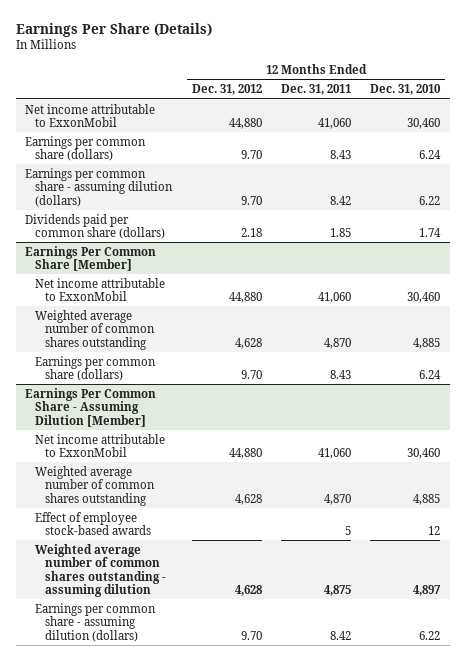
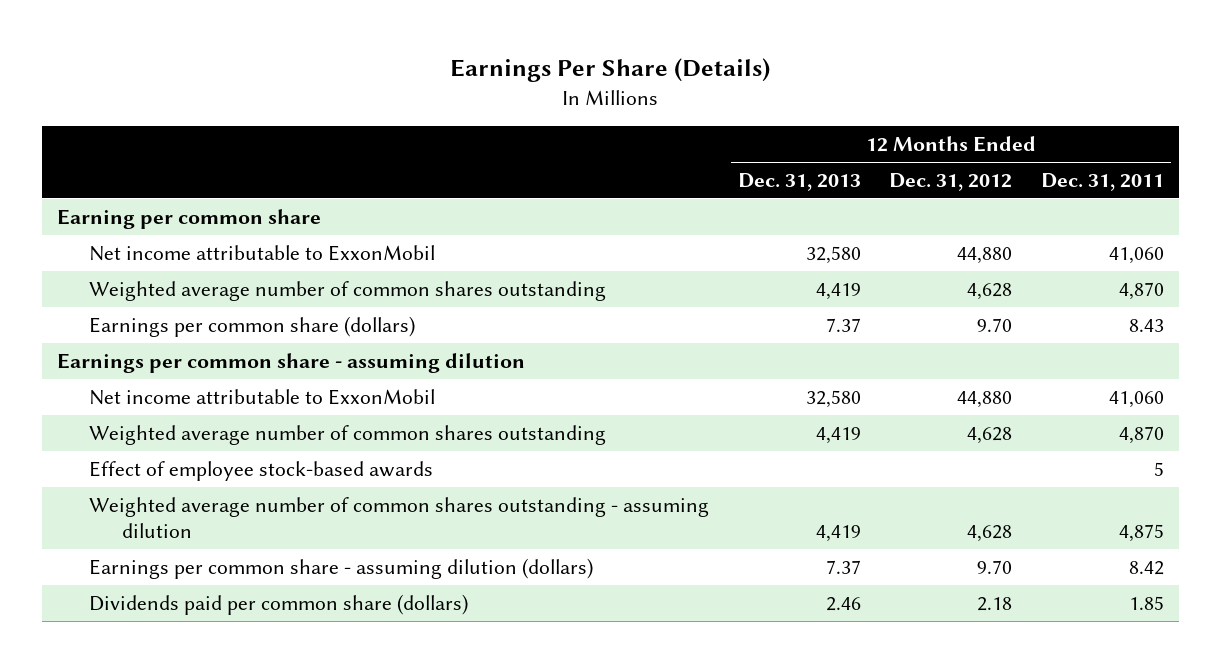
- | 12 Months Ended Dec. 31, 2012 | 12 Months Ended Dec. 31, 2011 | 12 Months Ended Dec. 31, 2010
+ | 12 Months Ended Dec. 31, 2013 | 12 Months Ended Dec. 31, 2012 | 12 Months Ended Dec. 31, 2011
- Net income attributable to ExxonMobil | 44,880 | 41,060 | 30,460
- Earnings per common share (dollars) | 9.70 | 8.43 | 6.24
- Earnings per common share - assuming dilution (dollars) | 9.70 | 8.42 | 6.22
- Earnings Per Common Share [Member]
+ Earning per common share
- Earnings Per Common Share - Assuming Dilution [Member]
+ Earnings per common share - assuming dilution
moved down: Dividends paid per common share (dollars) | 2.46 | 2.18 | 1.85

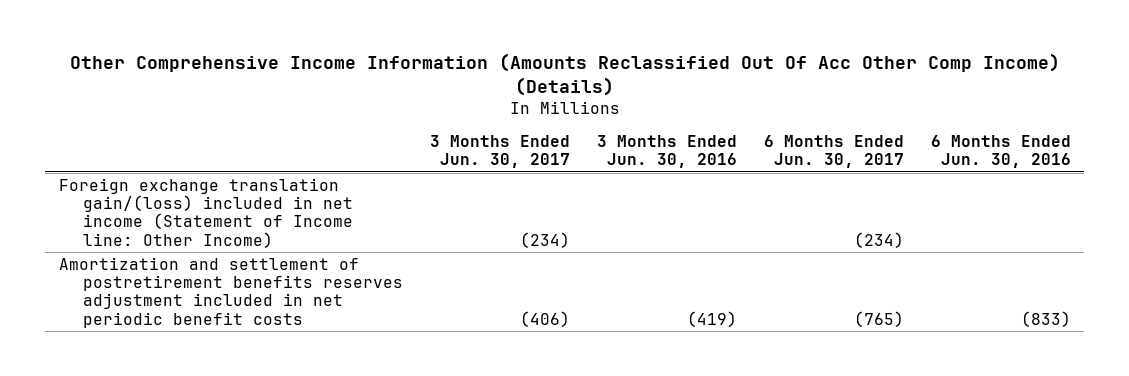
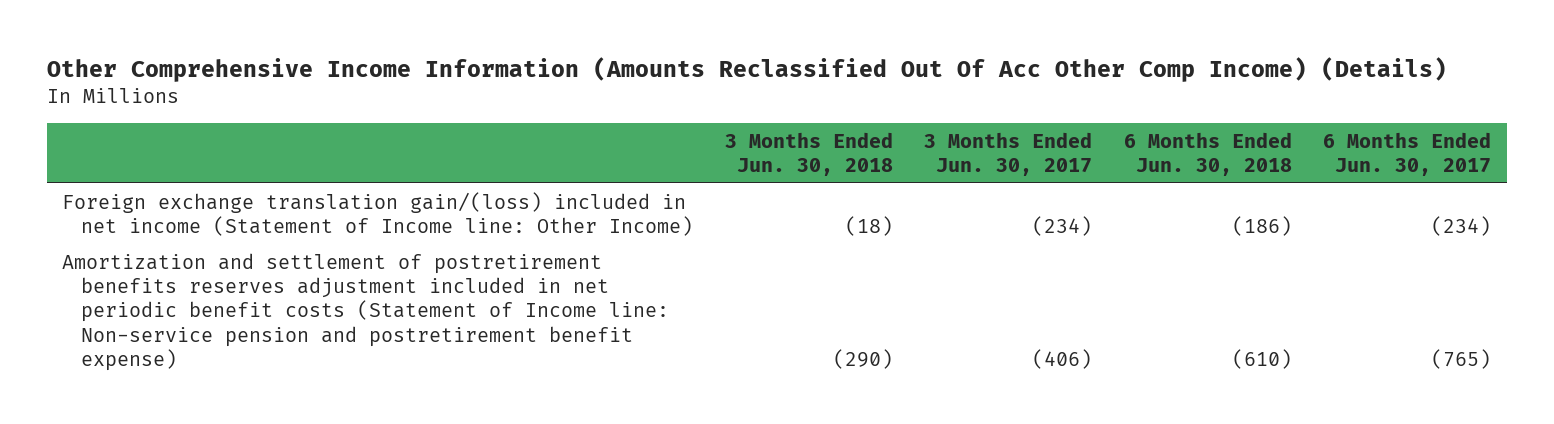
- | 3 Months Ended Jun. 30, 2017 | 3 Months Ended Jun. 30, 2016 | 6 Months Ended Jun. 30, 2017 | 6 Months Ended Jun. 30, 2016
+ | 3 Months Ended Jun. 30, 2018 | 3 Months Ended Jun. 30, 2017 | 6 Months Ended Jun. 30, 2018 | 6 Months Ended Jun. 30, 2017
- Amortization and settlement of postretirement benefits reserves adjustment included in net periodic benefit costs | (406) | (419) | (765) | (833)
+ Amortization and settlement of postretirement benefits reserves adjustment included in net periodic benefit costs (Statement of Income line: Non-service pension and postretirement benefit expense) | (290) | (406) | (610) | (765)

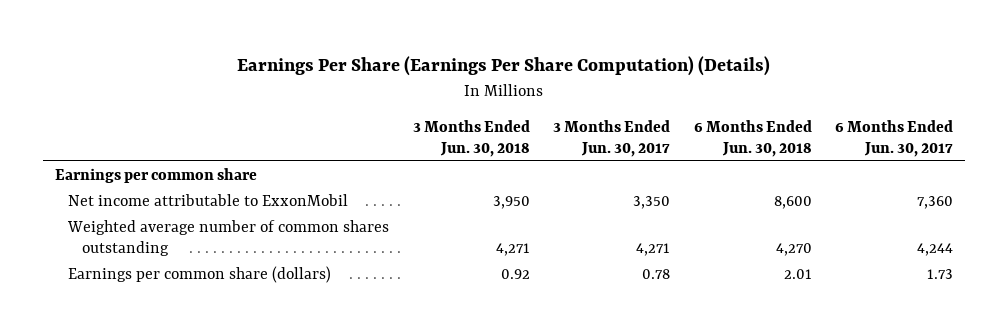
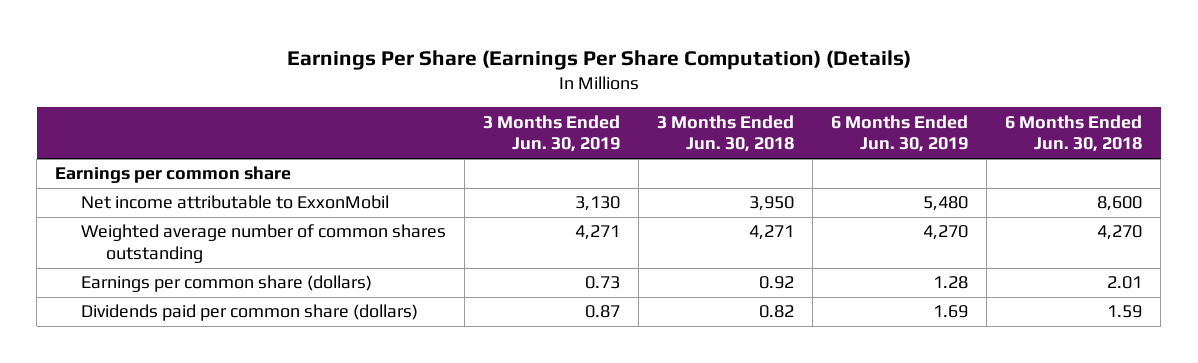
- | 3 Months Ended Jun. 30, 2018 | 3 Months Ended Jun. 30, 2017 | 6 Months Ended Jun. 30, 2018 | 6 Months Ended Jun. 30, 2017
+ | 3 Months Ended Jun. 30, 2019 | 3 Months Ended Jun. 30, 2018 | 6 Months Ended Jun. 30, 2019 | 6 Months Ended Jun. 30, 2018
+ Dividends paid per common share (dollars) | 0.87 | 0.82 | 1.69 | 1.59

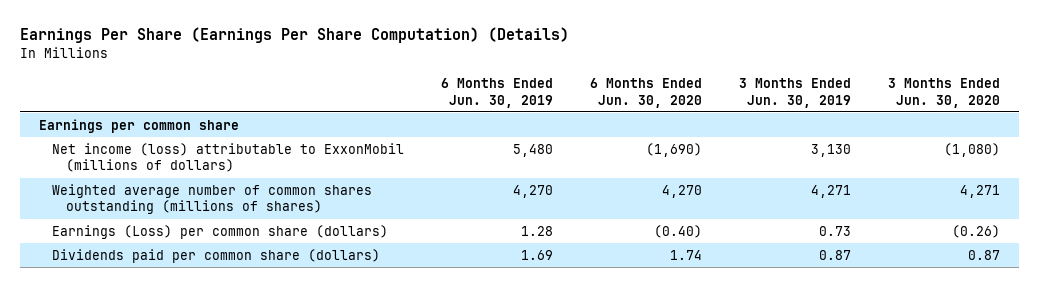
- | 3 Months Ended Jun. 30, 2019 | 3 Months Ended Jun. 30, 2018 | 6 Months Ended Jun. 30, 2019 | 6 Months Ended Jun. 30, 2018
+ | 6 Months Ended Jun. 30, 2019 | 6 Months Ended Jun. 30, 2020 | 3 Months Ended Jun. 30, 2019 | 3 Months Ended Jun. 30, 2020
- Net income attributable to ExxonMobil | 3,130 | 3,950 | 5,480 | 8,600
- Weighted average number of common shares outstanding | 4,271 | 4,271 | 4,270 | 4,270
- Earnings per common share (dollars) | 0.73 | 0.92 | 1.28 | 2.01
+ Net income (loss) attributable to ExxonMobil (millions of dollars) | 5,480 | (1,690) | 3,130 | (1,080)
+ Weighted average number of common shares outstanding (millions of shares) | 4,270 | 4,270 | 4,271 | 4,271
+ Earnings (Loss) per common share (dollars) | 1.28 | (0.40) | 0.73 | (0.26)

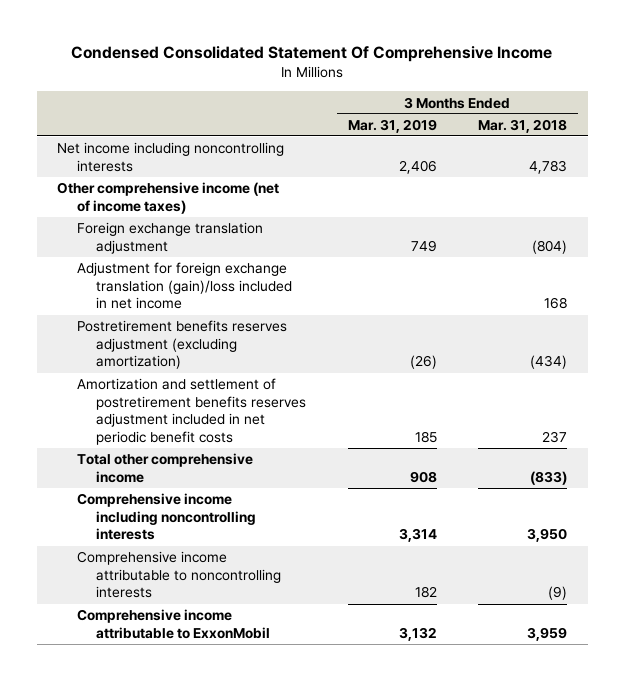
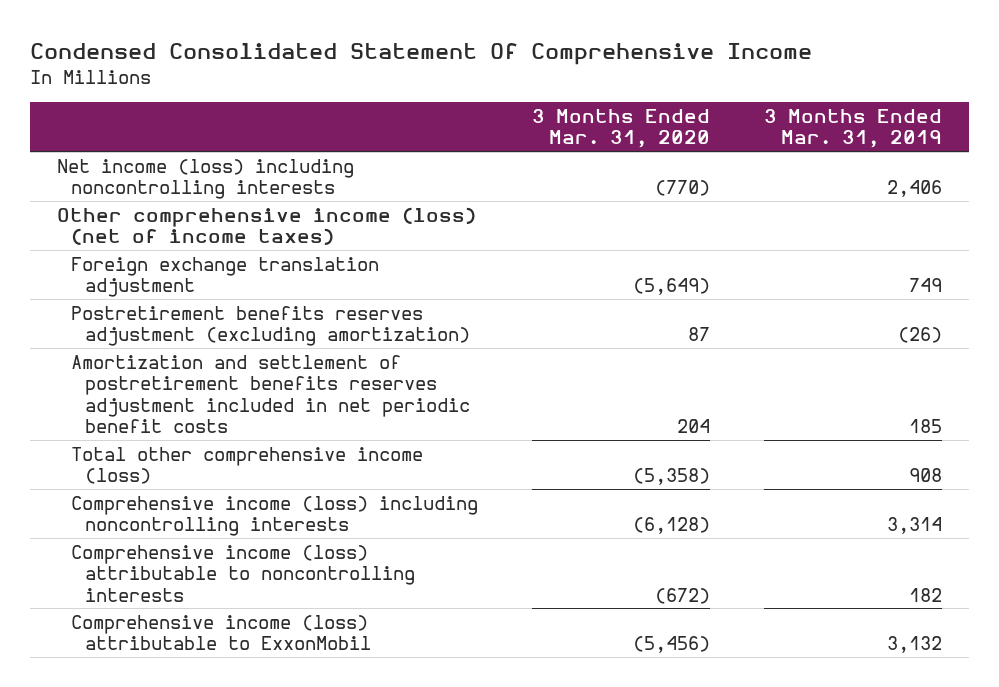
- | 3 Months Ended Mar. 31, 2019 | 3 Months Ended Mar. 31, 2018
+ | 3 Months Ended Mar. 31, 2020 | 3 Months Ended Mar. 31, 2019
- Net income including noncontrolling interests | 2,406 | 4,783
- Other comprehensive income (net of income taxes)
+ Net income (loss) including noncontrolling interests | (770) | 2,406
+ Other comprehensive income (loss) (net of income taxes)
- Adjustment for foreign exchange translation (gain)/loss included in net income | | 168
- Total other comprehensive income | 908 | (833)
- Comprehensive income including noncontrolling interests | 3,314 | 3,950
- Comprehensive income attributable to noncontrolling interests | 182 | (9)
- Comprehensive income attributable to ExxonMobil | 3,132 | 3,959
+ Total other comprehensive income (loss) | (5,358) | 908
+ Comprehensive income (loss) including noncontrolling interests | (6,128) | 3,314
+ Comprehensive income (loss) attributable to noncontrolling interests | (672) | 182
+ Comprehensive income (loss) attributable to ExxonMobil | (5,456) | 3,132

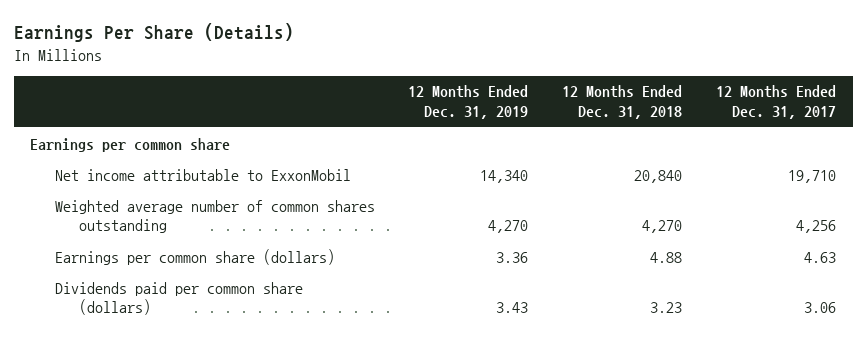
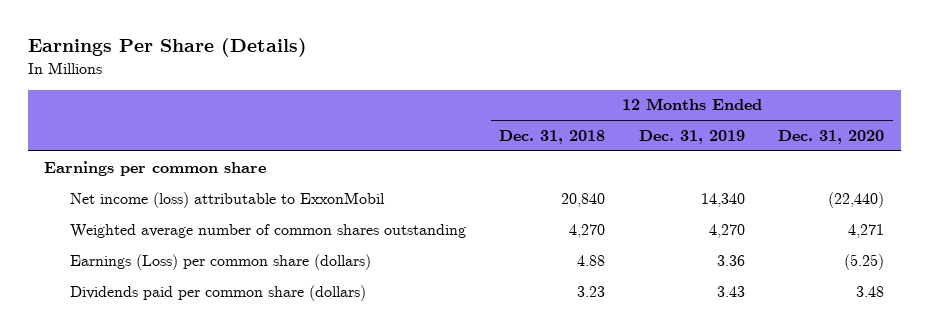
- | 12 Months Ended Dec. 31, 2019 | 12 Months Ended Dec. 31, 2018 | 12 Months Ended Dec. 31, 2017
+ | 12 Months Ended Dec. 31, 2018 | 12 Months Ended Dec. 31, 2019 | 12 Months Ended Dec. 31, 2020
- Net income attributable to ExxonMobil | 14,340 | 20,840 | 19,710
+ Net income (loss) attributable to ExxonMobil | 20,840 | 14,340 | (22,440)
- Earnings per common share (dollars) | 3.36 | 4.88 | 4.63
+ Earnings (Loss) per common share (dollars) | 4.88 | 3.36 | (5.25)

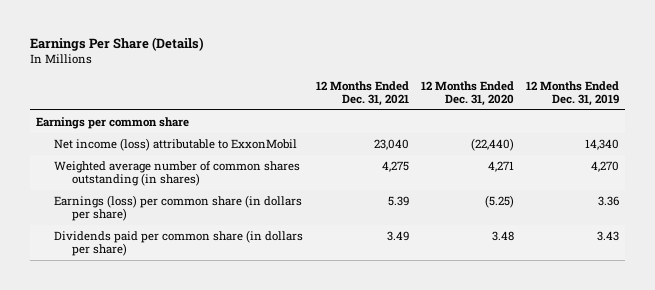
- | 12 Months Ended Dec. 31, 2018 | 12 Months Ended Dec. 31, 2019 | 12 Months Ended Dec. 31, 2020
+ | 12 Months Ended Dec. 31, 2021 | 12 Months Ended Dec. 31, 2020 | 12 Months Ended Dec. 31, 2019
- Weighted average number of common shares outstanding | 4,270 | 4,270 | 4,271
- Earnings (Loss) per common share (dollars) | 4.88 | 3.36 | (5.25)
- Dividends paid per common share (dollars) | 3.23 | 3.43 | 3.48
+ Weighted average number of common shares outstanding (in shares) | 4,275 | 4,271 | 4,270
+ Earnings (loss) per common share (in dollars per share) | 5.39 | (5.25) | 3.36
+ Dividends paid per common share (in dollars per share) | 3.49 | 3.48 | 3.43

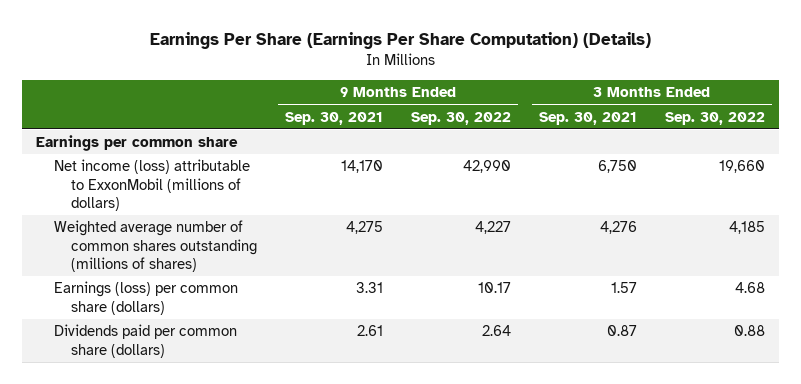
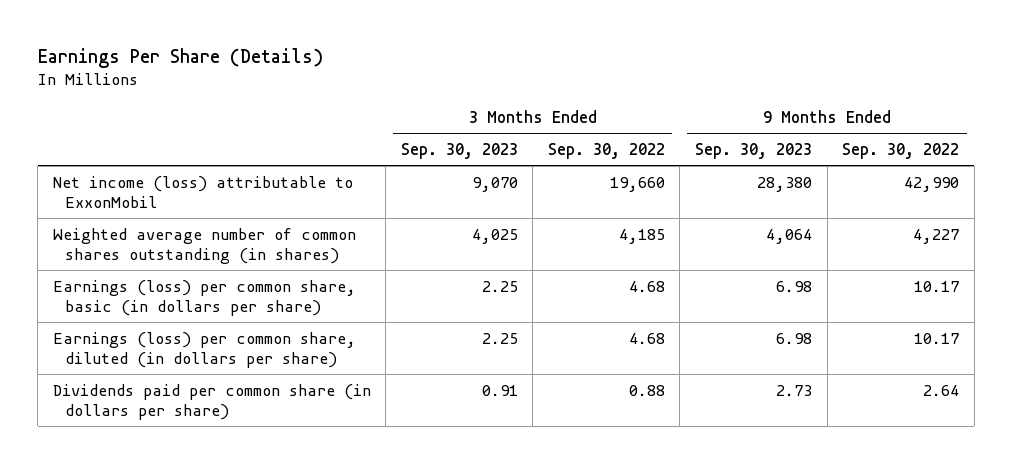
- Earnings Per Share (Earnings Per Share Computation) (Details)
+ Earnings Per Share (Details)
- | 9 Months Ended Sep. 30, 2021 | 9 Months Ended Sep. 30, 2022 | 3 Months Ended Sep. 30, 2021 | 3 Months Ended Sep. 30, 2022
+ | 3 Months Ended Sep. 30, 2023 | 3 Months Ended Sep. 30, 2022 | 9 Months Ended Sep. 30, 2023 | 9 Months Ended Sep. 30, 2022
- Earnings per common share
- Net income (loss) attributable to ExxonMobil (millions of dollars) | 14,170 | 42,990 | 6,750 | 19,660
- Weighted average number of common shares outstanding (millions of shares) | 4,275 | 4,227 | 4,276 | 4,185
- Earnings (loss) per common share (dollars) | 3.31 | 10.17 | 1.57 | 4.68
- Dividends paid per common share (dollars) | 2.61 | 2.64 | 0.87 | 0.88
+ Net income (loss) attributable to ExxonMobil | 9,070 | 19,660 | 28,380 | 42,990
+ Weighted average number of common shares outstanding (in shares) | 4,025 | 4,185 | 4,064 | 4,227
+ Earnings (loss) per common share, basic (in dollars per share) | 2.25 | 4.68 | 6.98 | 10.17
+ Earnings (loss) per common share, diluted (in dollars per share) | 2.25 | 4.68 | 6.98 | 10.17
+ Dividends paid per common share (in dollars per share) | 0.91 | 0.88 | 2.73 | 2.64

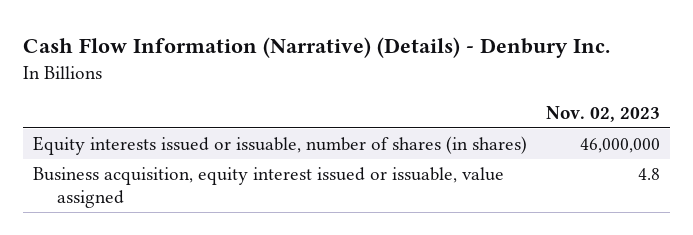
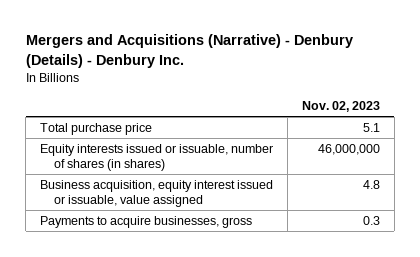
- Cash Flow Information (Narrative) (Details) - Denbury Inc.
+ Mergers and Acquisitions (Narrative) - Denbury (Details) - Denbury Inc.
+ Total purchase price | 5.1
+ Payments to acquire businesses, gross | 0.3

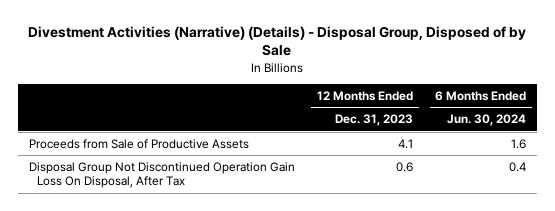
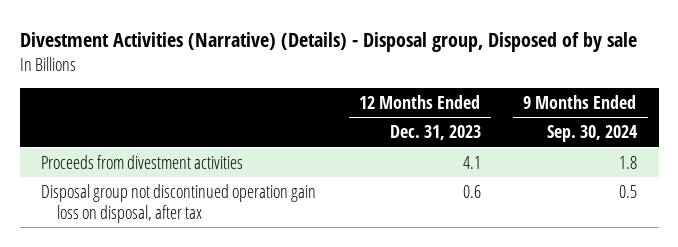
- Divestment Activities (Narrative) (Details) - Disposal Group, Disposed of by Sale
+ Divestment Activities (Narrative) (Details) - Disposal group, Disposed of by sale
- | 12 Months Ended Dec. 31, 2023 | 6 Months Ended Jun. 30, 2024
+ | 12 Months Ended Dec. 31, 2023 | 9 Months Ended Sep. 30, 2024
- Proceeds from Sale of Productive Assets | 4.1 | 1.6
- Disposal Group Not Discontinued Operation Gain Loss On Disposal, After Tax | 0.6 | 0.4
+ Proceeds from divestment activities | 4.1 | 1.8
+ Disposal group not discontinued operation gain loss on disposal, after tax | 0.6 | 0.5

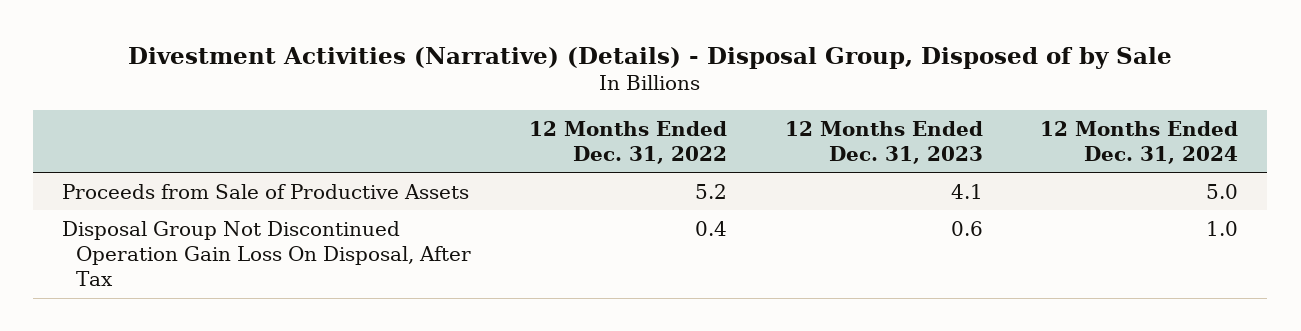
- Divestment Activities (Narrative) (Details) - Disposal group, Disposed of by sale
+ Divestment Activities (Narrative) (Details) - Disposal Group, Disposed of by Sale
- | 12 Months Ended Dec. 31, 2023 | 9 Months Ended Sep. 30, 2024
+ | 12 Months Ended Dec. 31, 2022 | 12 Months Ended Dec. 31, 2023 | 12 Months Ended Dec. 31, 2024
- Proceeds from divestment activities | 4.1 | 1.8
- Disposal group not discontinued operation gain loss on disposal, after tax | 0.6 | 0.5
+ Proceeds from Sale of Productive Assets | 5.2 | 4.1 | 5.0
+ Disposal Group Not Discontinued Operation Gain Loss On Disposal, After Tax | 0.4 | 0.6 | 1.0

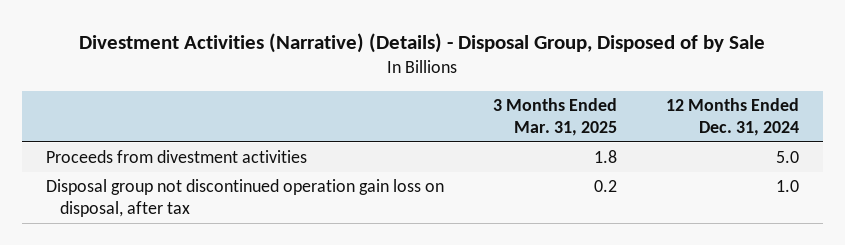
- | 12 Months Ended Dec. 31, 2022 | 12 Months Ended Dec. 31, 2023 | 12 Months Ended Dec. 31, 2024
+ | 3 Months Ended Mar. 31, 2025 | 12 Months Ended Dec. 31, 2024
- Proceeds from Sale of Productive Assets | 5.2 | 4.1 | 5.0
- Disposal Group Not Discontinued Operation Gain Loss On Disposal, After Tax | 0.4 | 0.6 | 1.0
+ Proceeds from divestment activities | 1.8 | 5.0
+ Disposal group not discontinued operation gain loss on disposal, after tax | 0.2 | 1.0

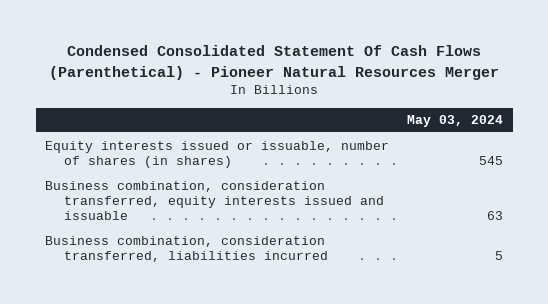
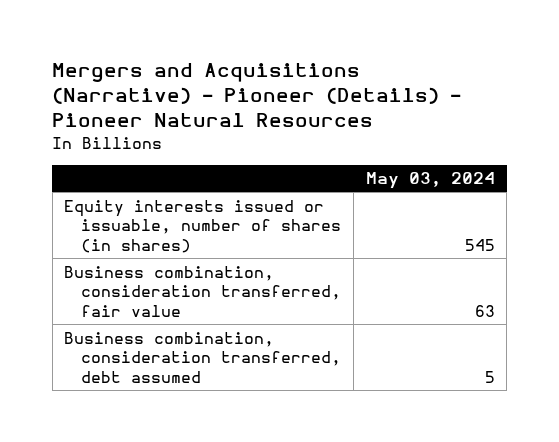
- Condensed Consolidated Statement Of Cash Flows (Parenthetical) - Pioneer Natural Resources Merger
+ Mergers and Acquisitions (Narrative) - Pioneer (Details) - Pioneer Natural Resources
- Business combination, consideration transferred, equity interests issued and issuable | 63
- Business combination, consideration transferred, liabilities incurred | 5
+ Business combination, consideration transferred, fair value | 63
+ Business combination, consideration transferred, debt assumed | 5

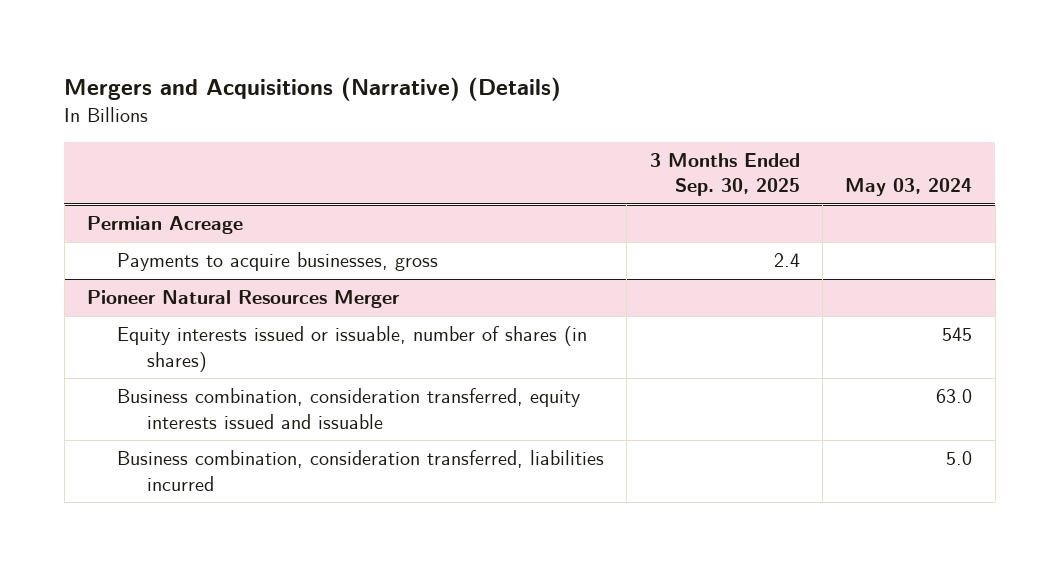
- Mergers and Acquisitions (Narrative) - Pioneer (Details) - Pioneer Natural Resources
+ Mergers and Acquisitions (Narrative) (Details)
- | May 03, 2024
+ | 3 Months Ended Sep. 30, 2025 | May 03, 2024
+ Permian Acreage
+ Payments to acquire businesses, gross | 2.4 |
+ Pioneer Natural Resources Merger
- Business combination, consideration transferred, fair value | 63
- Business combination, consideration transferred, debt assumed | 5
+ Business combination, consideration transferred, equity interests issued and issuable | | 63.0
+ Business combination, consideration transferred, liabilities incurred | | 5.0

